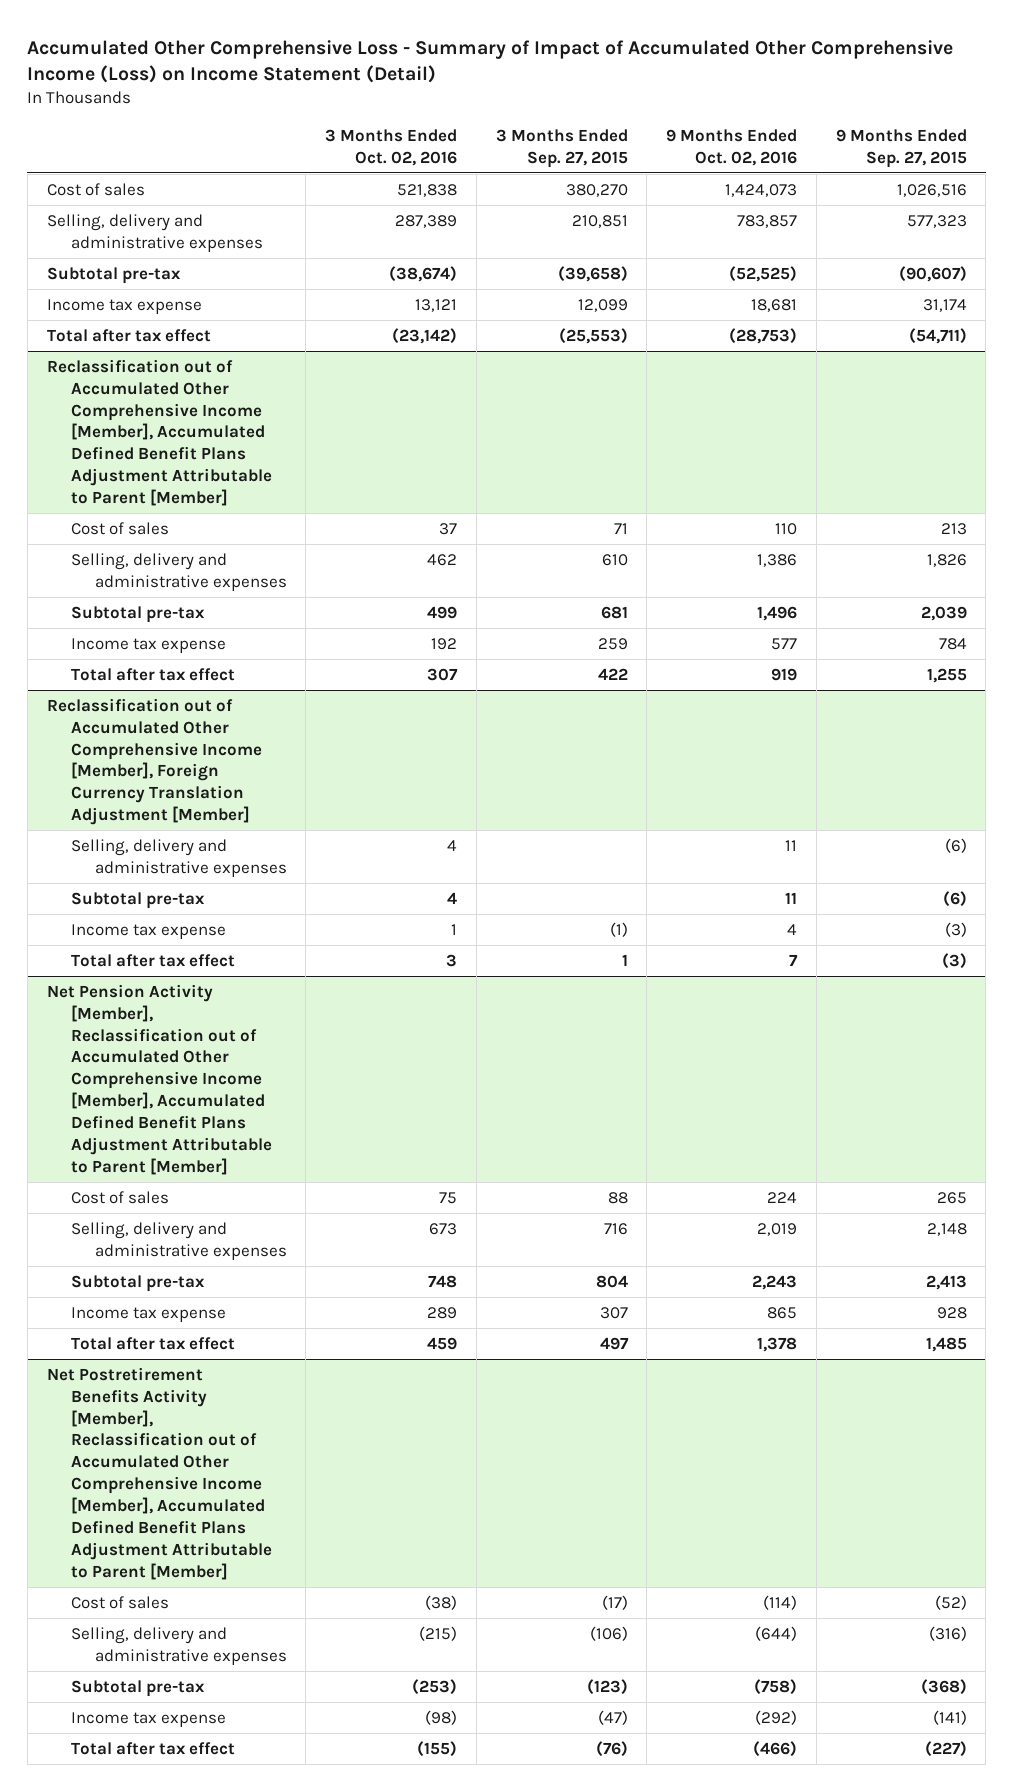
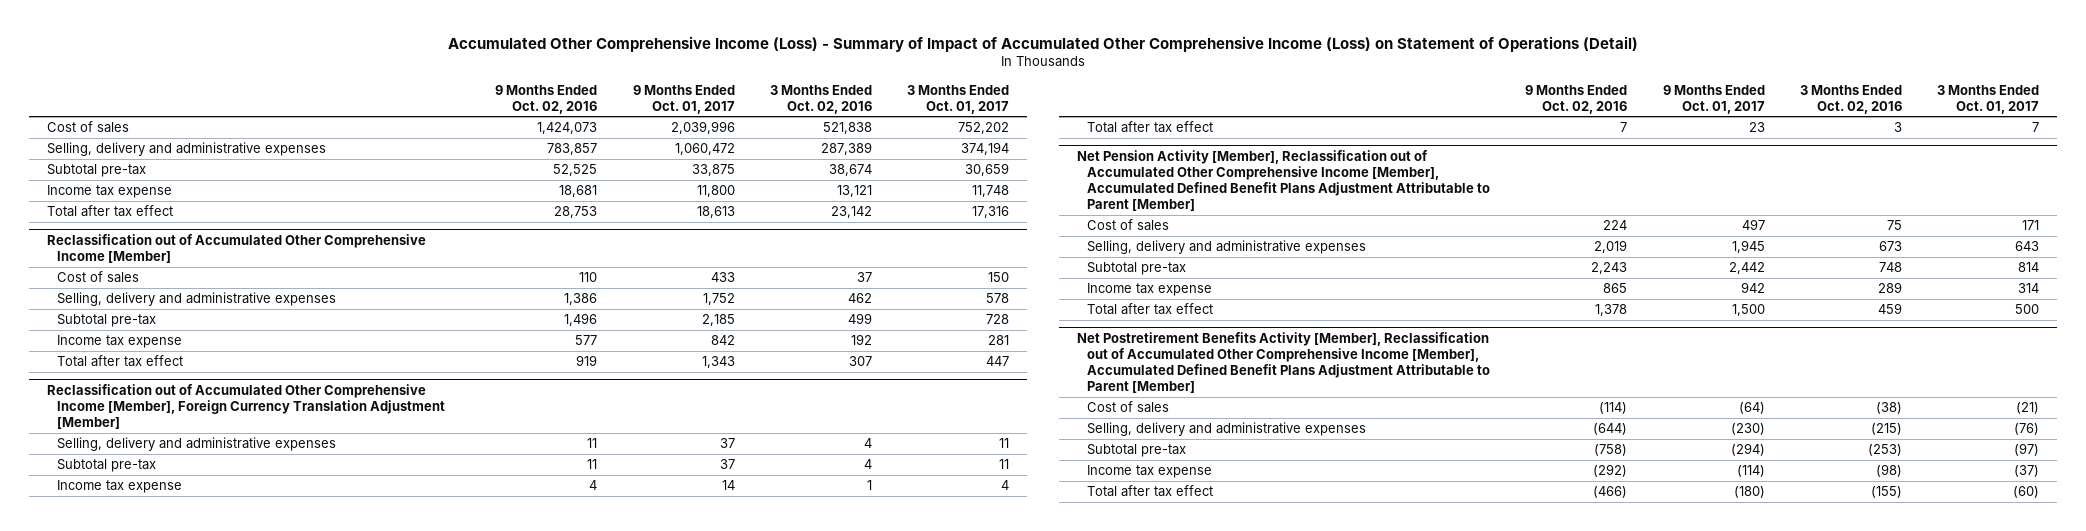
- Accumulated Other Comprehensive Loss - Summary of Impact of Accumulated Other Comprehensive Income (Loss) on Income Statement (Detail)
+ Accumulated Other Comprehensive Income (Loss) - Summary of Impact of Accumulated Other Comprehensive Income (Loss) on Statement of Operations (Detail)
- | 3 Months Ended Oct. 02, 2016 | 3 Months Ended Sep. 27, 2015 | 9 Months Ended Oct. 02, 2016 | 9 Months Ended Sep. 27, 2015
+ | 9 Months Ended Oct. 02, 2016 | 9 Months Ended Oct. 01, 2017 | 3 Months Ended Oct. 02, 2016 | 3 Months Ended Oct. 01, 2017
- Subtotal pre-tax | (38,674) | (39,658) | (52,525) | (90,607)
+ Subtotal pre-tax | 52,525 | 33,875 | 38,674 | 30,659
- Total after tax effect | (23,142) | (25,553) | (28,753) | (54,711)
- Reclassification out of Accumulated Other Comprehensive Income [Member], Accumulated Defined Benefit Plans Adjustment Attributable to Parent [Member]
+ Total after tax effect | 28,753 | 18,613 | 23,142 | 17,316
+ Reclassification out of Accumulated Other Comprehensive Income [Member]

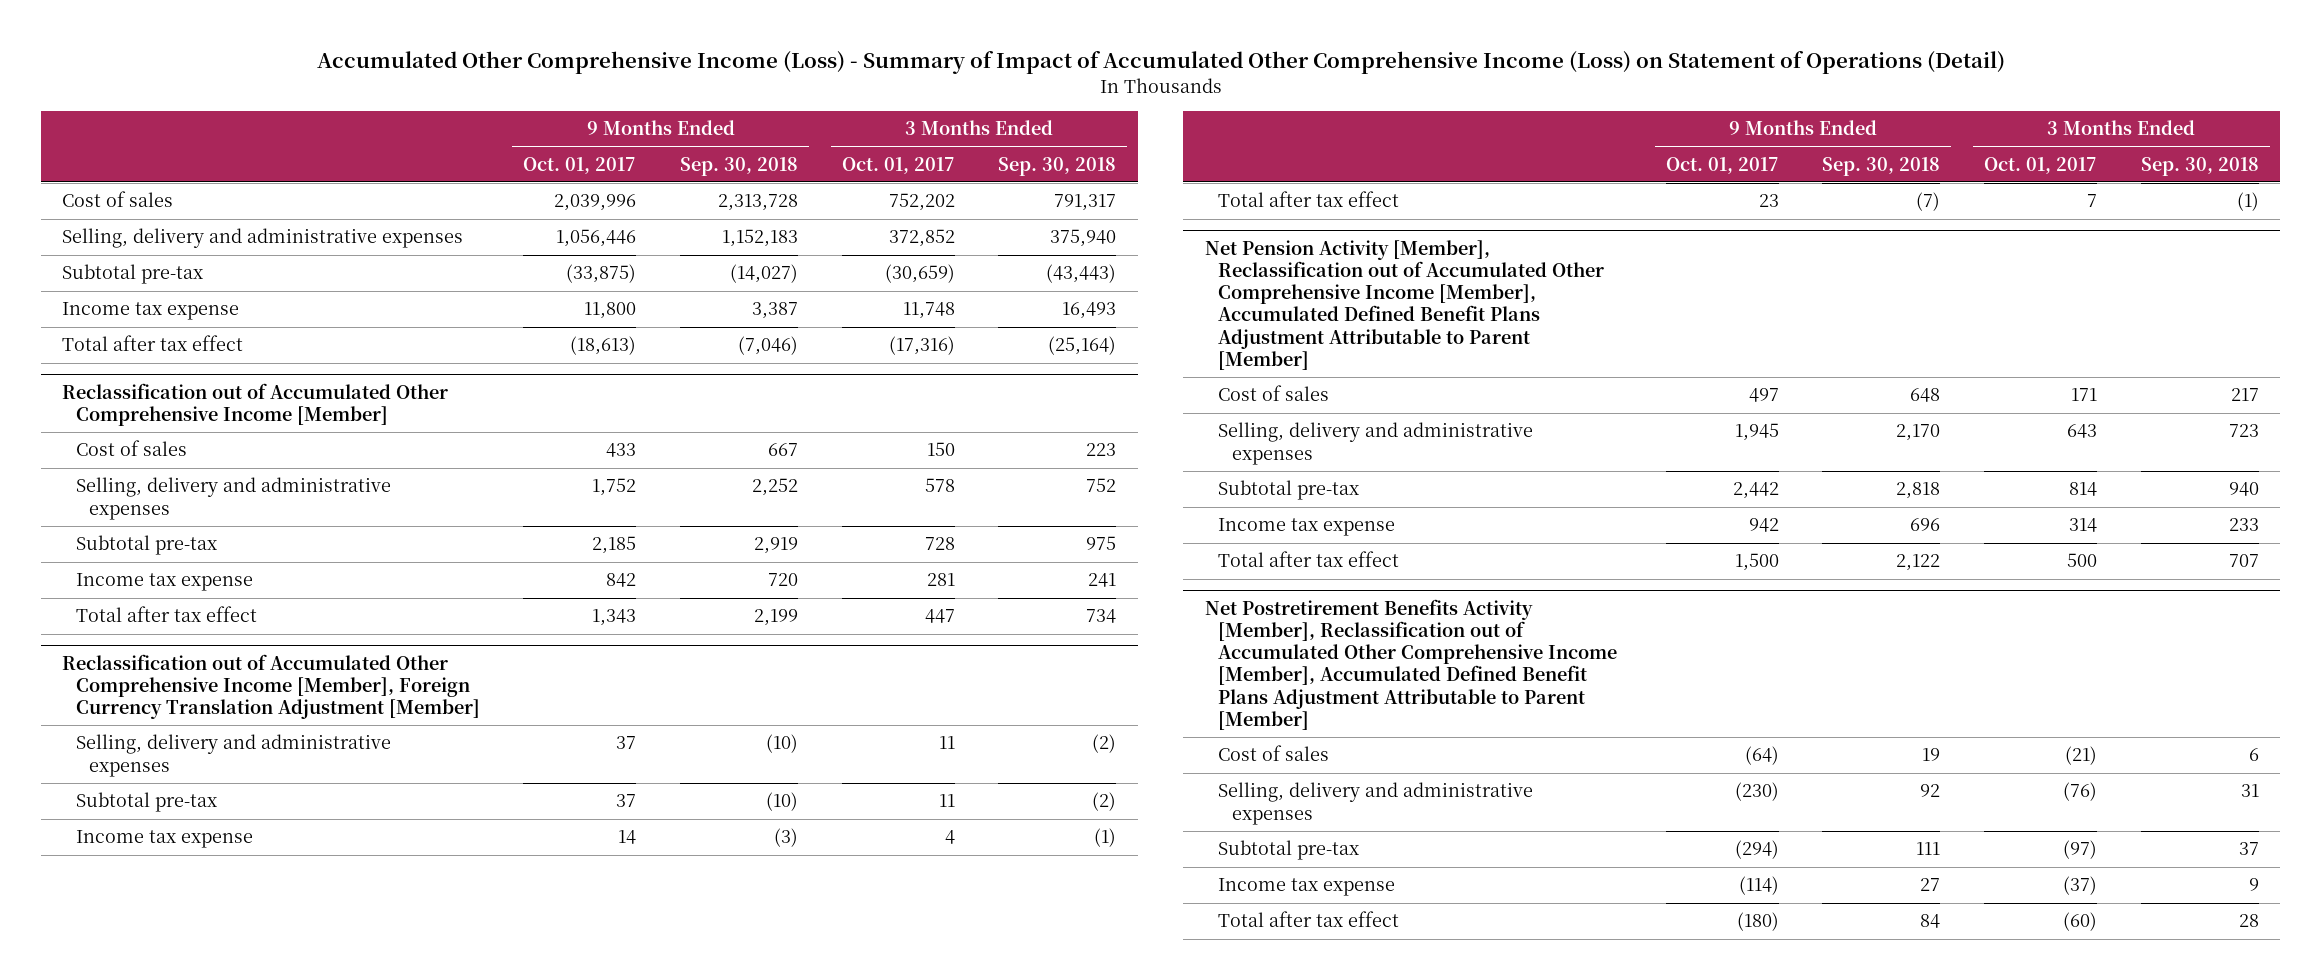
- | 9 Months Ended Oct. 02, 2016 | 9 Months Ended Oct. 01, 2017 | 3 Months Ended Oct. 02, 2016 | 3 Months Ended Oct. 01, 2017
+ | 9 Months Ended Oct. 01, 2017 | 9 Months Ended Sep. 30, 2018 | 3 Months Ended Oct. 01, 2017 | 3 Months Ended Sep. 30, 2018
- Selling, delivery and administrative expenses | 783,857 | 1,060,472 | 287,389 | 374,194
- Subtotal pre-tax | 52,525 | 33,875 | 38,674 | 30,659
+ Selling, delivery and administrative expenses | 1,056,446 | 1,152,183 | 372,852 | 375,940
+ Subtotal pre-tax | (33,875) | (14,027) | (30,659) | (43,443)
- Total after tax effect | 28,753 | 18,613 | 23,142 | 17,316
+ Total after tax effect | (18,613) | (7,046) | (17,316) | (25,164)

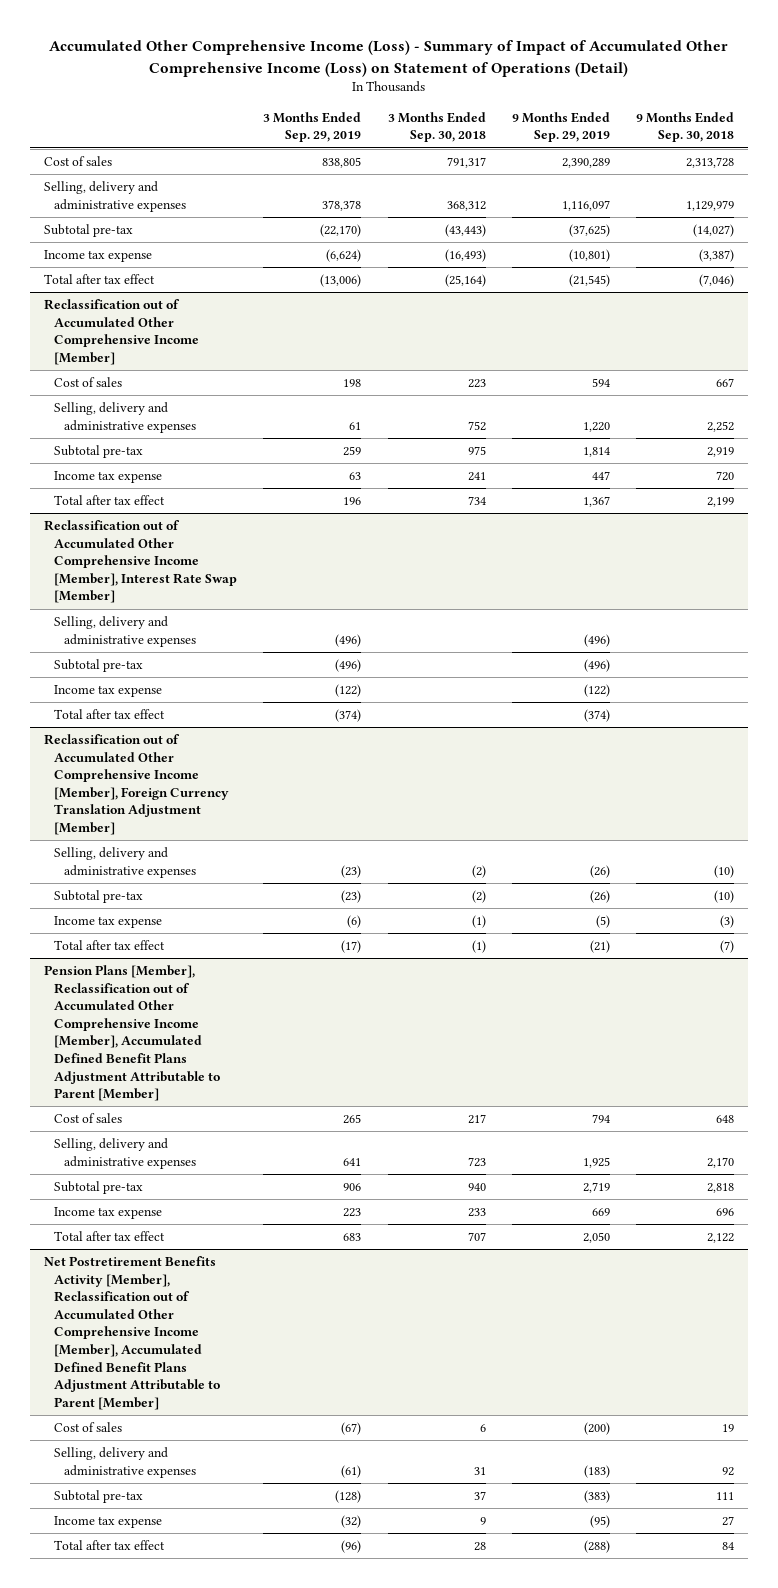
- | 9 Months Ended Oct. 01, 2017 | 9 Months Ended Sep. 30, 2018 | 3 Months Ended Oct. 01, 2017 | 3 Months Ended Sep. 30, 2018
+ | 3 Months Ended Sep. 29, 2019 | 3 Months Ended Sep. 30, 2018 | 9 Months Ended Sep. 29, 2019 | 9 Months Ended Sep. 30, 2018
- Selling, delivery and administrative expenses | 1,056,446 | 1,152,183 | 372,852 | 375,940
+ Selling, delivery and administrative expenses | 378,378 | 368,312 | 1,116,097 | 1,129,979
- Income tax expense | 11,800 | 3,387 | 11,748 | 16,493
+ Income tax expense | (6,624) | (16,493) | (10,801) | (3,387)
+ Reclassification out of Accumulated Other Comprehensive Income [Member], Interest Rate Swap [Member]
+ Selling, delivery and administrative expenses | (496) | | (496) |
+ Subtotal pre-tax | (496) | | (496) |
+ Income tax expense | (122) | | (122) |
+ Total after tax effect | (374) | | (374) |
- Net Pension Activity [Member], Reclassification out of Accumulated Other Comprehensive Income [Member], Accumulated Defined Benefit Plans Adjustment Attributable to Parent [Member]
+ Pension Plans [Member], Reclassification out of Accumulated Other Comprehensive Income [Member], Accumulated Defined Benefit Plans Adjustment Attributable to Parent [Member]

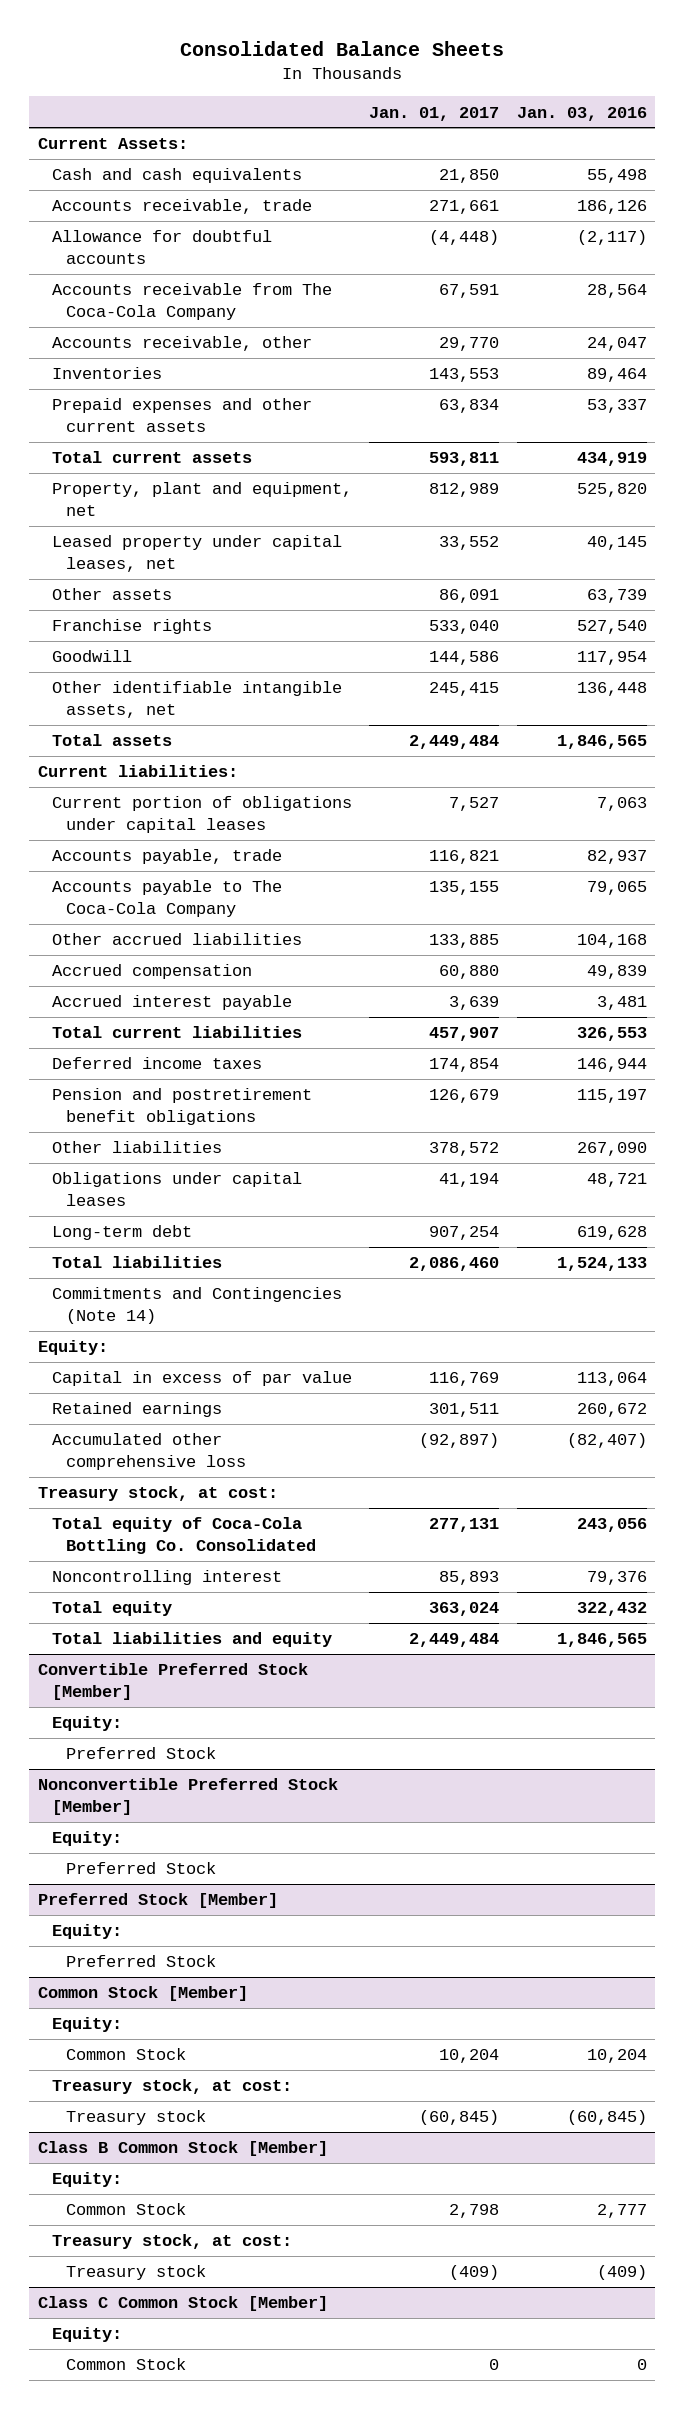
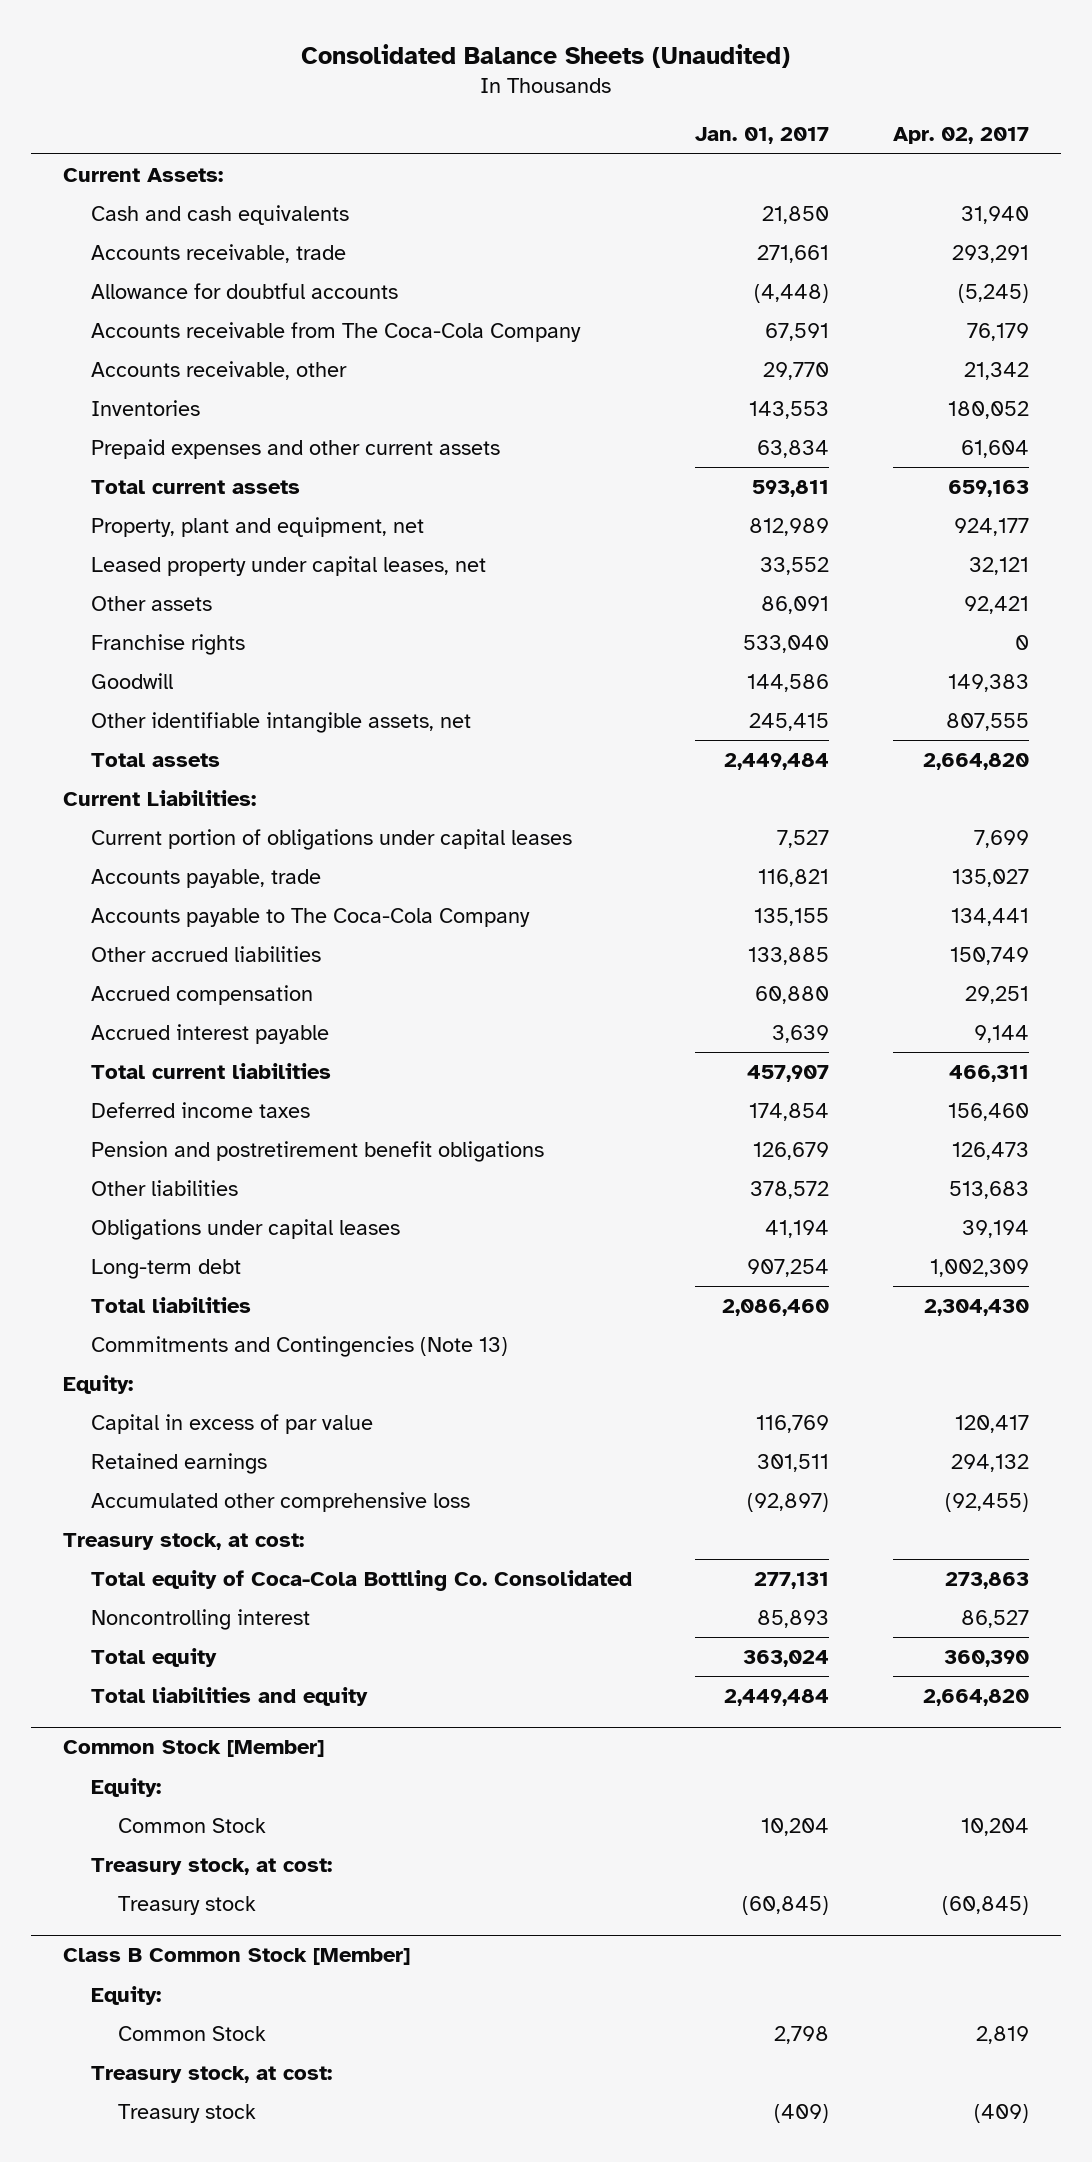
- Consolidated Balance Sheets
+ Consolidated Balance Sheets (Unaudited)
- | Jan. 01, 2017 | Jan. 03, 2016
+ | Jan. 01, 2017 | Apr. 02, 2017
- Current liabilities:
+ Current Liabilities:
- Commitments and Contingencies (Note 14)
+ Commitments and Contingencies (Note 13)
- Convertible Preferred Stock [Member]
- Equity:
- Preferred Stock
- Nonconvertible Preferred Stock [Member]
- Equity:
- Preferred Stock
- Preferred Stock [Member]
- Equity:
- Preferred Stock
- Class C Common Stock [Member]
- Equity:
- Common Stock | 0 | 0

